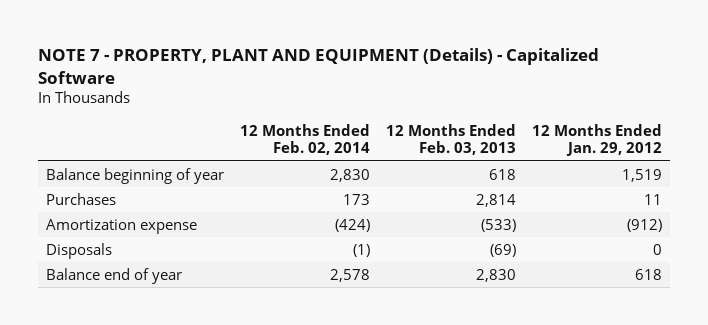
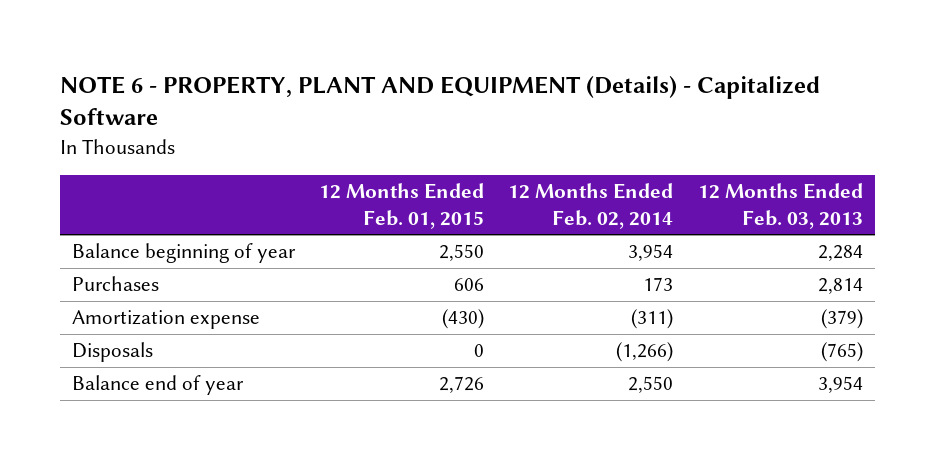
- NOTE 7 - PROPERTY, PLANT AND EQUIPMENT (Details) - Capitalized Software
+ NOTE 6 - PROPERTY, PLANT AND EQUIPMENT (Details) - Capitalized Software
- | 12 Months Ended Feb. 02, 2014 | 12 Months Ended Feb. 03, 2013 | 12 Months Ended Jan. 29, 2012
+ | 12 Months Ended Feb. 01, 2015 | 12 Months Ended Feb. 02, 2014 | 12 Months Ended Feb. 03, 2013
- Balance beginning of year | 2,830 | 618 | 1,519
+ Balance beginning of year | 2,550 | 3,954 | 2,284
- Amortization expense | (424) | (533) | (912)
- Disposals | (1) | (69) | 0
- Balance end of year | 2,578 | 2,830 | 618
+ Amortization expense | (430) | (311) | (379)
+ Disposals | 0 | (1,266) | (765)
+ Balance end of year | 2,726 | 2,550 | 3,954

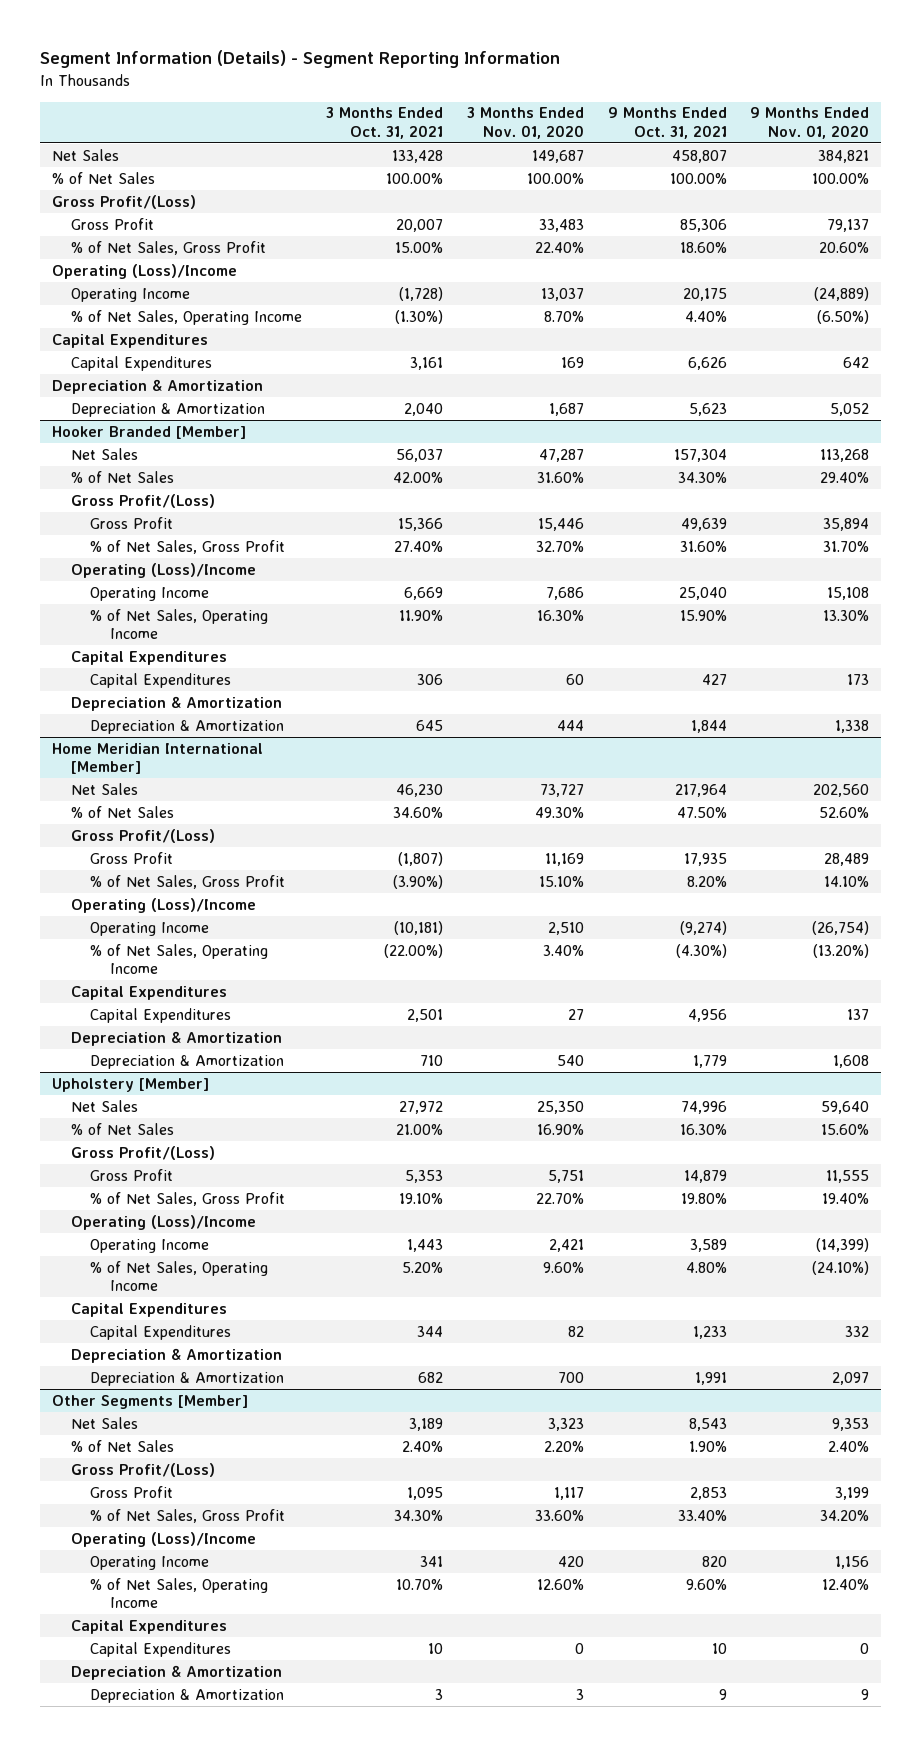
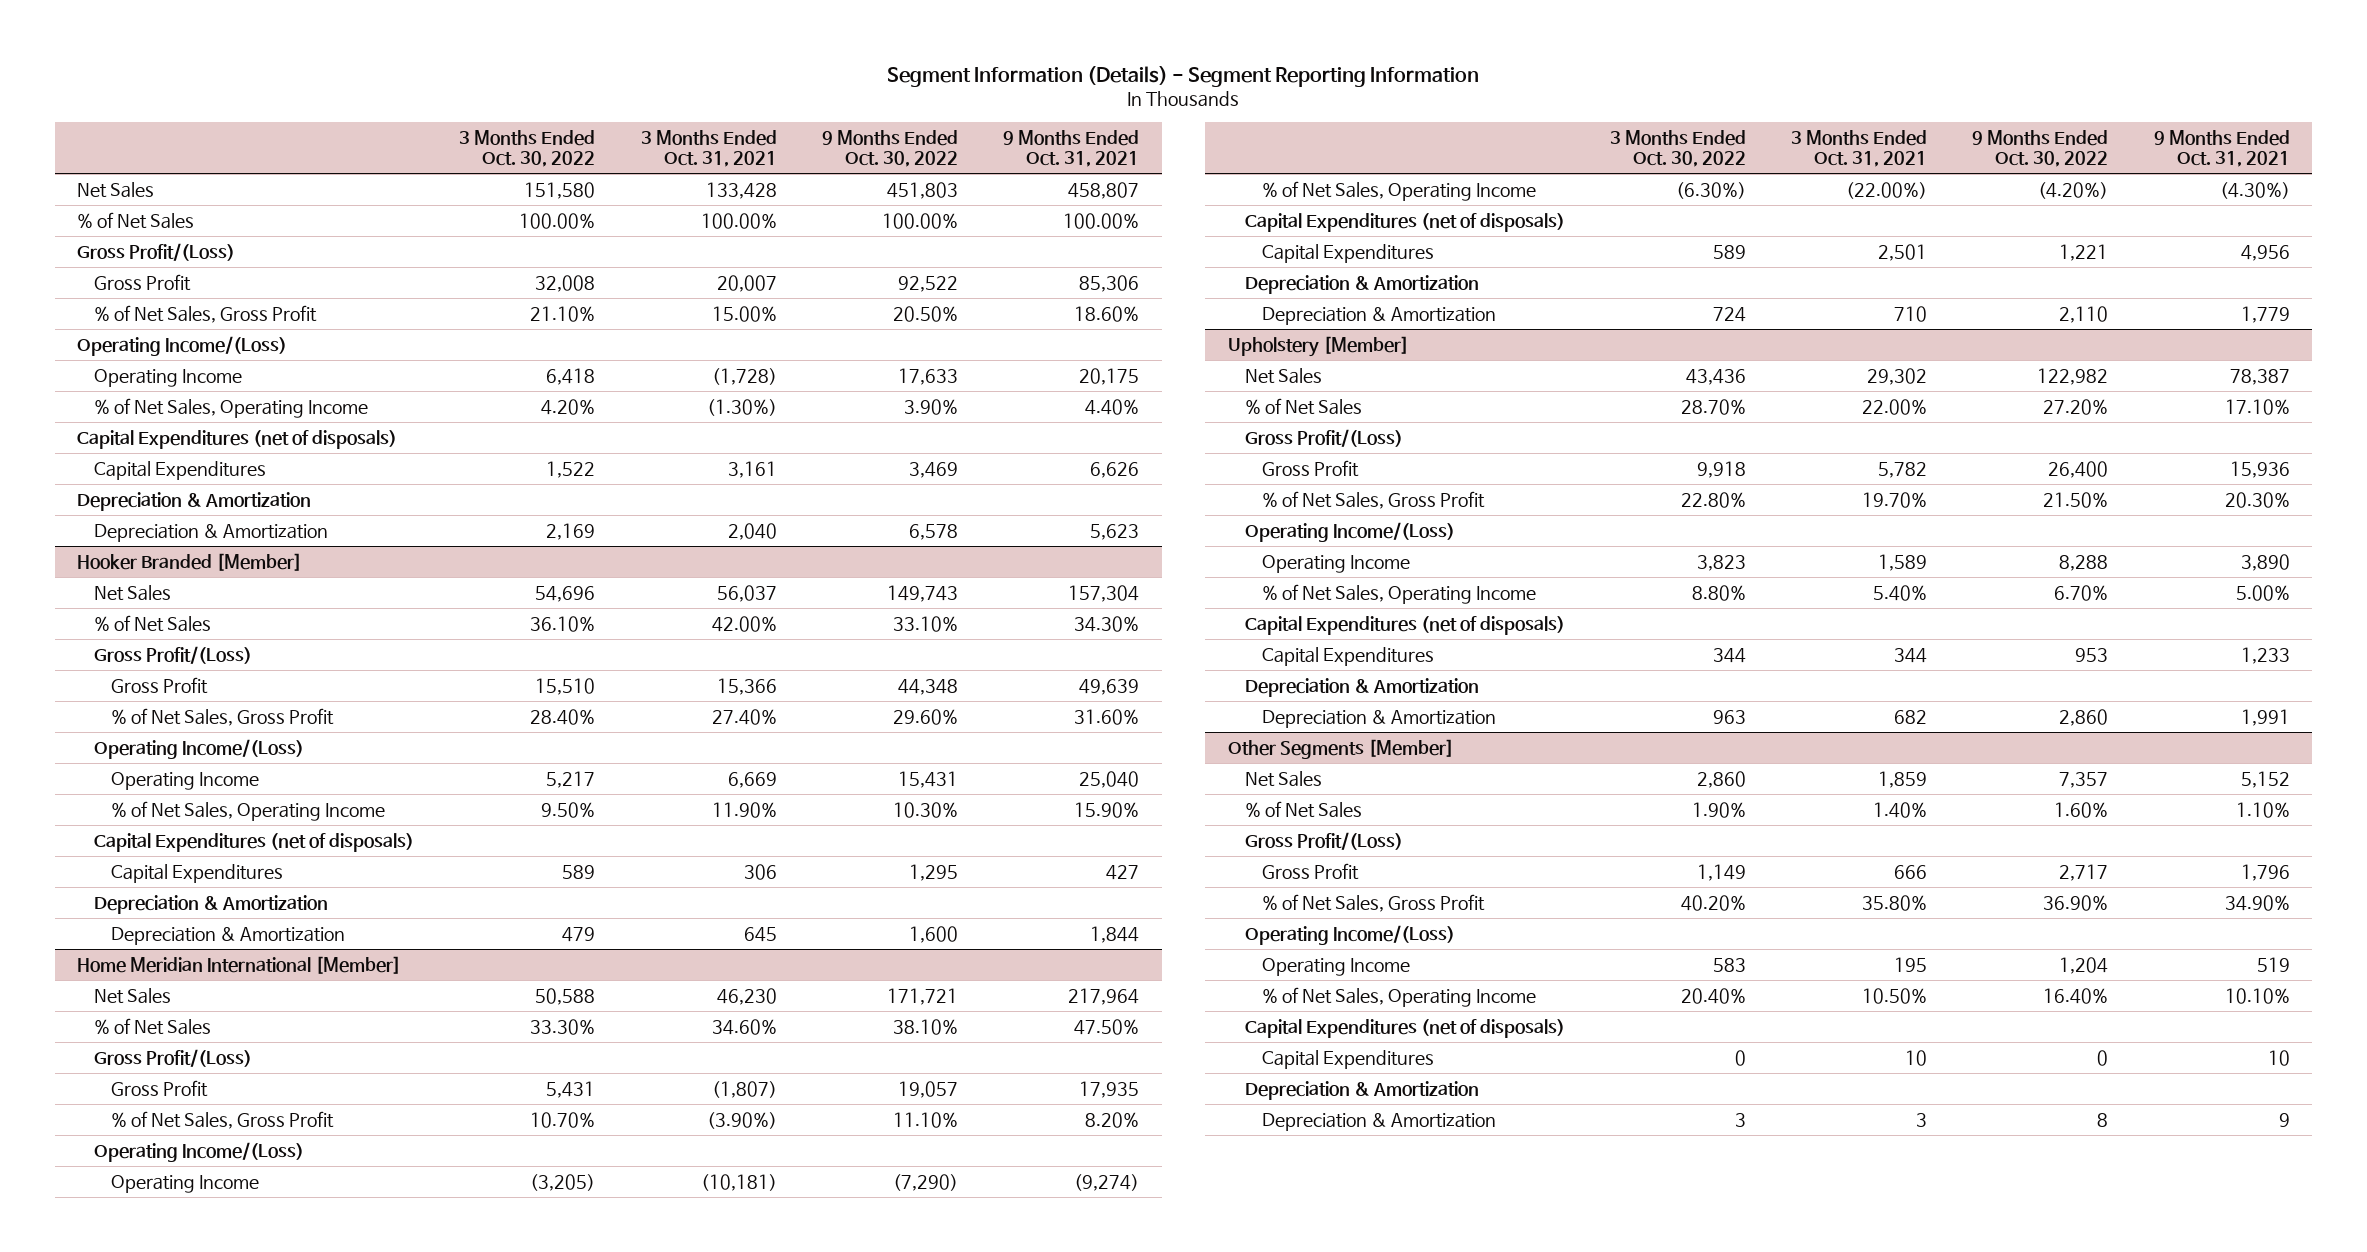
- | 3 Months Ended Oct. 31, 2021 | 3 Months Ended Nov. 01, 2020 | 9 Months Ended Oct. 31, 2021 | 9 Months Ended Nov. 01, 2020
+ | 3 Months Ended Oct. 30, 2022 | 3 Months Ended Oct. 31, 2021 | 9 Months Ended Oct. 30, 2022 | 9 Months Ended Oct. 31, 2021
- Operating (Loss)/Income
+ Operating Income/(Loss)
- Capital Expenditures
+ Capital Expenditures (net of disposals)
@ Hooker Branded [Member]
- Operating (Loss)/Income
+ Operating Income/(Loss)
- Capital Expenditures
+ Capital Expenditures (net of disposals)
@ Home Meridian International [Member]
- Operating (Loss)/Income
+ Operating Income/(Loss)
- Capital Expenditures
+ Capital Expenditures (net of disposals)
@ Upholstery [Member]
- Net Sales | 27,972 | 25,350 | 74,996 | 59,640
- % of Net Sales | 21.00% | 16.90% | 16.30% | 15.60%
+ Net Sales | 43,436 | 29,302 | 122,982 | 78,387
+ % of Net Sales | 28.70% | 22.00% | 27.20% | 17.10%
- Gross Profit | 5,353 | 5,751 | 14,879 | 11,555
- % of Net Sales, Gross Profit | 19.10% | 22.70% | 19.80% | 19.40%
- Operating (Loss)/Income
- Operating Income | 1,443 | 2,421 | 3,589 | (14,399)
- % of Net Sales, Operating Income | 5.20% | 9.60% | 4.80% | (24.10%)
- Capital Expenditures
+ Gross Profit | 9,918 | 5,782 | 26,400 | 15,936
+ % of Net Sales, Gross Profit | 22.80% | 19.70% | 21.50% | 20.30%
+ Operating Income/(Loss)
+ Operating Income | 3,823 | 1,589 | 8,288 | 3,890
+ % of Net Sales, Operating Income | 8.80% | 5.40% | 6.70% | 5.00%
+ Capital Expenditures (net of disposals)
@ Other Segments [Member]
- Net Sales | 3,189 | 3,323 | 8,543 | 9,353
- % of Net Sales | 2.40% | 2.20% | 1.90% | 2.40%
+ Net Sales | 2,860 | 1,859 | 7,357 | 5,152
+ % of Net Sales | 1.90% | 1.40% | 1.60% | 1.10%
- Gross Profit | 1,095 | 1,117 | 2,853 | 3,199
- % of Net Sales, Gross Profit | 34.30% | 33.60% | 33.40% | 34.20%
- Operating (Loss)/Income
- Operating Income | 341 | 420 | 820 | 1,156
- % of Net Sales, Operating Income | 10.70% | 12.60% | 9.60% | 12.40%
- Capital Expenditures
+ Gross Profit | 1,149 | 666 | 2,717 | 1,796
+ % of Net Sales, Gross Profit | 40.20% | 35.80% | 36.90% | 34.90%
+ Operating Income/(Loss)
+ Operating Income | 583 | 195 | 1,204 | 519
+ % of Net Sales, Operating Income | 20.40% | 10.50% | 16.40% | 10.10%
+ Capital Expenditures (net of disposals)

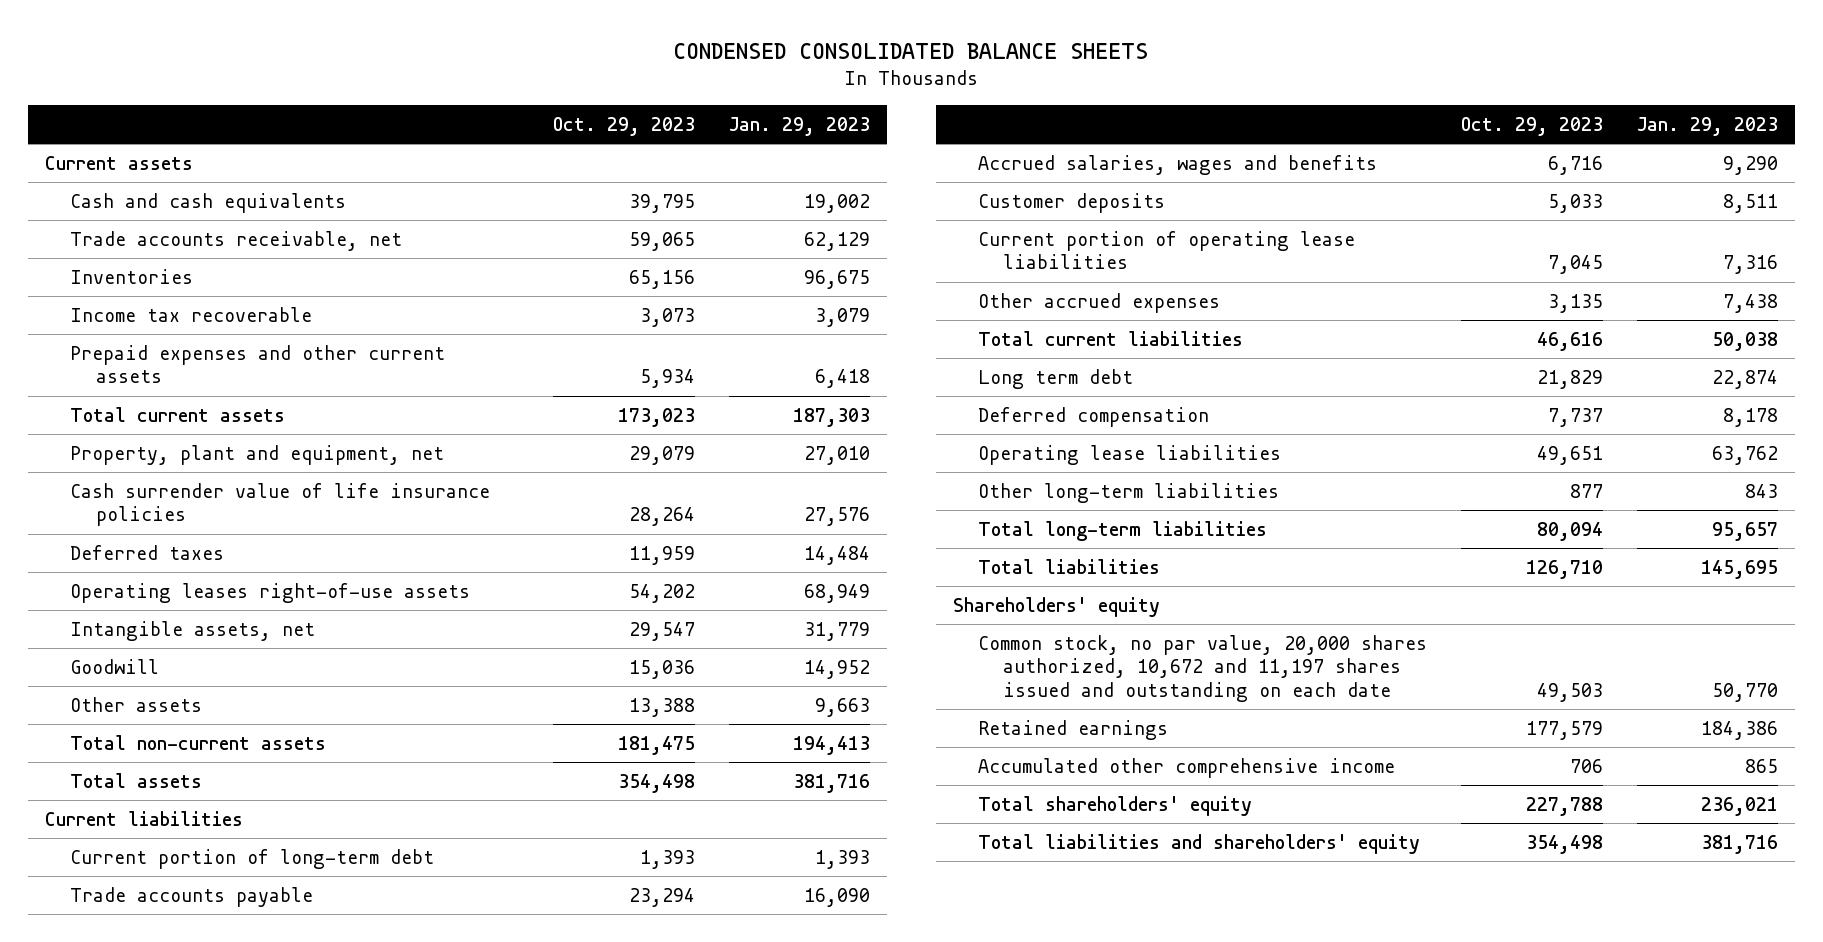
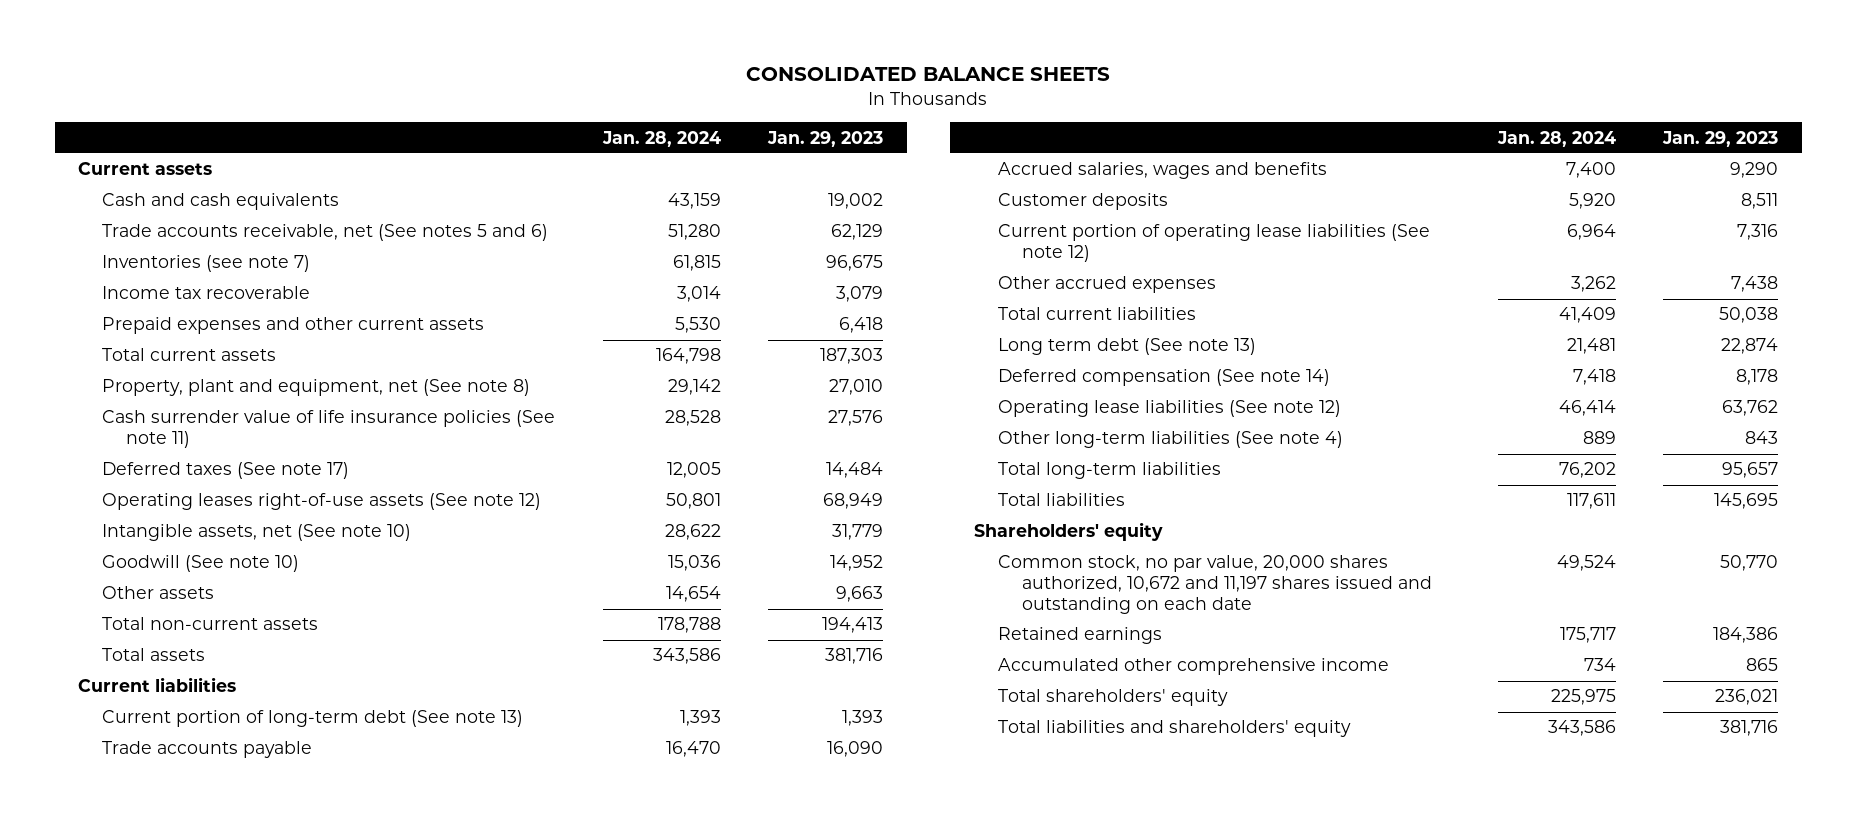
- CONDENSED CONSOLIDATED BALANCE SHEETS
+ CONSOLIDATED BALANCE SHEETS
- | Oct. 29, 2023 | Jan. 29, 2023
+ | Jan. 28, 2024 | Jan. 29, 2023
- Trade accounts receivable, net | 59,065 | 62,129
- Inventories | 65,156 | 96,675
+ Trade accounts receivable, net (See notes 5 and 6) | 51,280 | 62,129
+ Inventories (see note 7) | 61,815 | 96,675
- Property, plant and equipment, net | 29,079 | 27,010
- Cash surrender value of life insurance policies | 28,264 | 27,576
- Deferred taxes | 11,959 | 14,484
- Operating leases right-of-use assets | 54,202 | 68,949
- Intangible assets, net | 29,547 | 31,779
- Goodwill | 15,036 | 14,952
+ Property, plant and equipment, net (See note 8) | 29,142 | 27,010
+ Cash surrender value of life insurance policies (See note 11) | 28,528 | 27,576
+ Deferred taxes (See note 17) | 12,005 | 14,484
+ Operating leases right-of-use assets (See note 12) | 50,801 | 68,949
+ Intangible assets, net (See note 10) | 28,622 | 31,779
+ Goodwill (See note 10) | 15,036 | 14,952
- Current portion of long-term debt | 1,393 | 1,393
+ Current portion of long-term debt (See note 13) | 1,393 | 1,393
- Current portion of operating lease liabilities | 7,045 | 7,316
+ Current portion of operating lease liabilities (See note 12) | 6,964 | 7,316
- Long term debt | 21,829 | 22,874
- Deferred compensation | 7,737 | 8,178
- Operating lease liabilities | 49,651 | 63,762
- Other long-term liabilities | 877 | 843
+ Long term debt (See note 13) | 21,481 | 22,874
+ Deferred compensation (See note 14) | 7,418 | 8,178
+ Operating lease liabilities (See note 12) | 46,414 | 63,762
+ Other long-term liabilities (See note 4) | 889 | 843

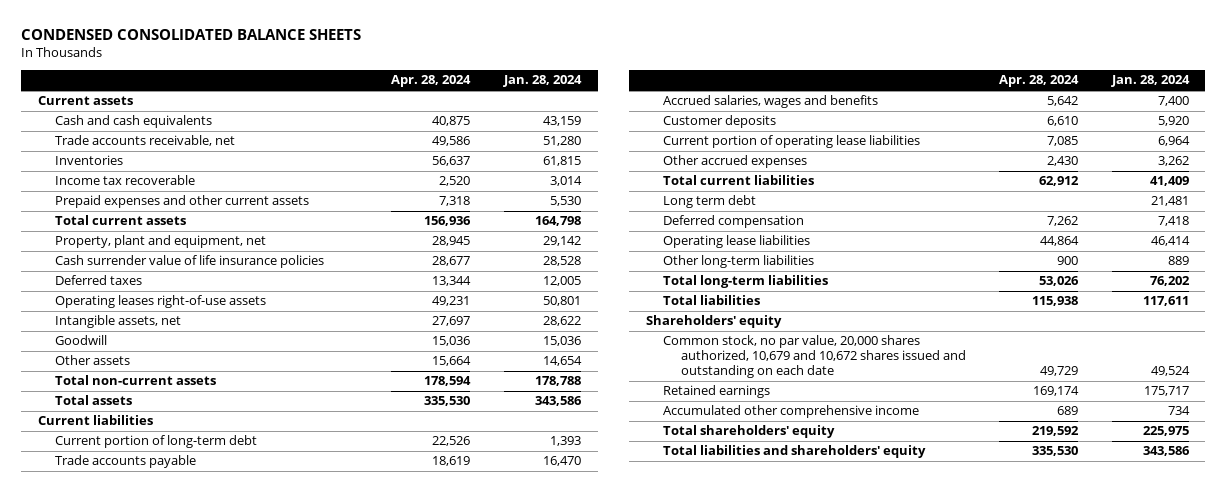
- CONSOLIDATED BALANCE SHEETS
+ CONDENSED CONSOLIDATED BALANCE SHEETS
- | Jan. 28, 2024 | Jan. 29, 2023
+ | Apr. 28, 2024 | Jan. 28, 2024
- Trade accounts receivable, net (See notes 5 and 6) | 51,280 | 62,129
- Inventories (see note 7) | 61,815 | 96,675
+ Trade accounts receivable, net | 49,586 | 51,280
+ Inventories | 56,637 | 61,815
- Property, plant and equipment, net (See note 8) | 29,142 | 27,010
- Cash surrender value of life insurance policies (See note 11) | 28,528 | 27,576
- Deferred taxes (See note 17) | 12,005 | 14,484
- Operating leases right-of-use assets (See note 12) | 50,801 | 68,949
- Intangible assets, net (See note 10) | 28,622 | 31,779
- Goodwill (See note 10) | 15,036 | 14,952
+ Property, plant and equipment, net | 28,945 | 29,142
+ Cash surrender value of life insurance policies | 28,677 | 28,528
+ Deferred taxes | 13,344 | 12,005
+ Operating leases right-of-use assets | 49,231 | 50,801
+ Intangible assets, net | 27,697 | 28,622
+ Goodwill | 15,036 | 15,036
- Current portion of long-term debt (See note 13) | 1,393 | 1,393
+ Current portion of long-term debt | 22,526 | 1,393
- Current portion of operating lease liabilities (See note 12) | 6,964 | 7,316
+ Current portion of operating lease liabilities | 7,085 | 6,964
- Long term debt (See note 13) | 21,481 | 22,874
- Deferred compensation (See note 14) | 7,418 | 8,178
- Operating lease liabilities (See note 12) | 46,414 | 63,762
- Other long-term liabilities (See note 4) | 889 | 843
+ Long term debt | | 21,481
+ Deferred compensation | 7,262 | 7,418
+ Operating lease liabilities | 44,864 | 46,414
+ Other long-term liabilities | 900 | 889
- Common stock, no par value, 20,000 shares authorized, 10,672 and 11,197 shares issued and outstanding on each date | 49,524 | 50,770
+ Common stock, no par value, 20,000 shares authorized, 10,679 and 10,672 shares issued and outstanding on each date | 49,729 | 49,524

